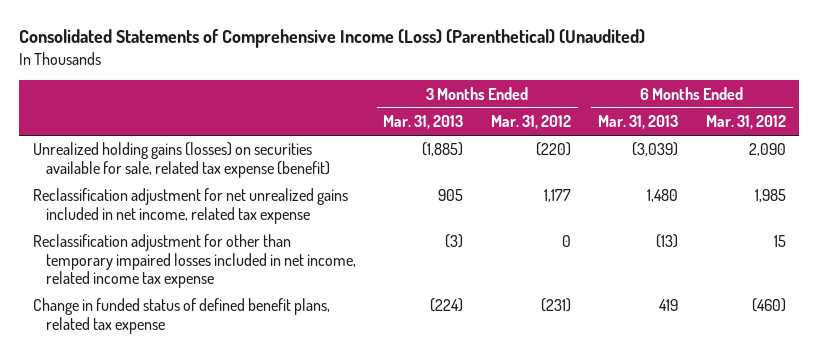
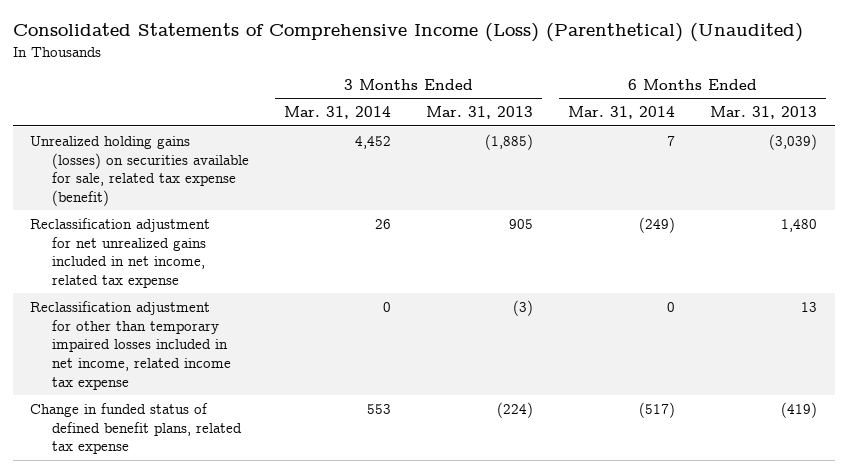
- | 3 Months Ended Mar. 31, 2013 | 3 Months Ended Mar. 31, 2012 | 6 Months Ended Mar. 31, 2013 | 6 Months Ended Mar. 31, 2012
+ | 3 Months Ended Mar. 31, 2014 | 3 Months Ended Mar. 31, 2013 | 6 Months Ended Mar. 31, 2014 | 6 Months Ended Mar. 31, 2013
- Reclassification adjustment for other than temporary impaired losses included in net income, related income tax expense | (3) | 0 | (13) | 15
- Change in funded status of defined benefit plans, related tax expense | (224) | (231) | 419 | (460)
+ Reclassification adjustment for other than temporary impaired losses included in net income, related income tax expense | 0 | (3) | 0 | 13
+ Change in funded status of defined benefit plans, related tax expense | 553 | (224) | (517) | (419)

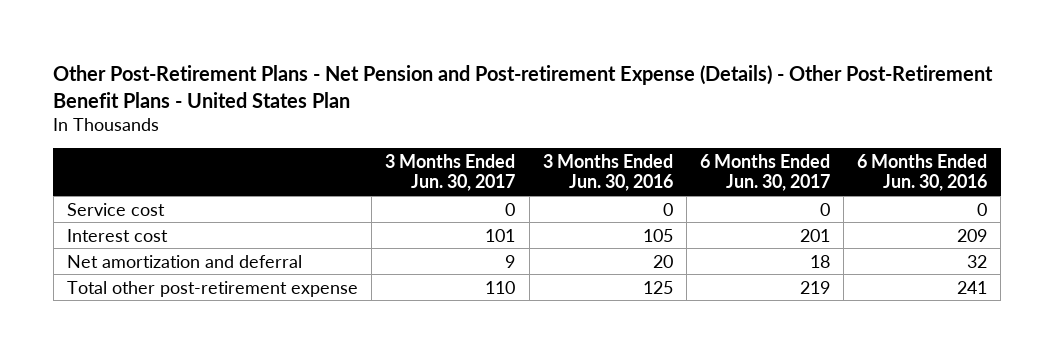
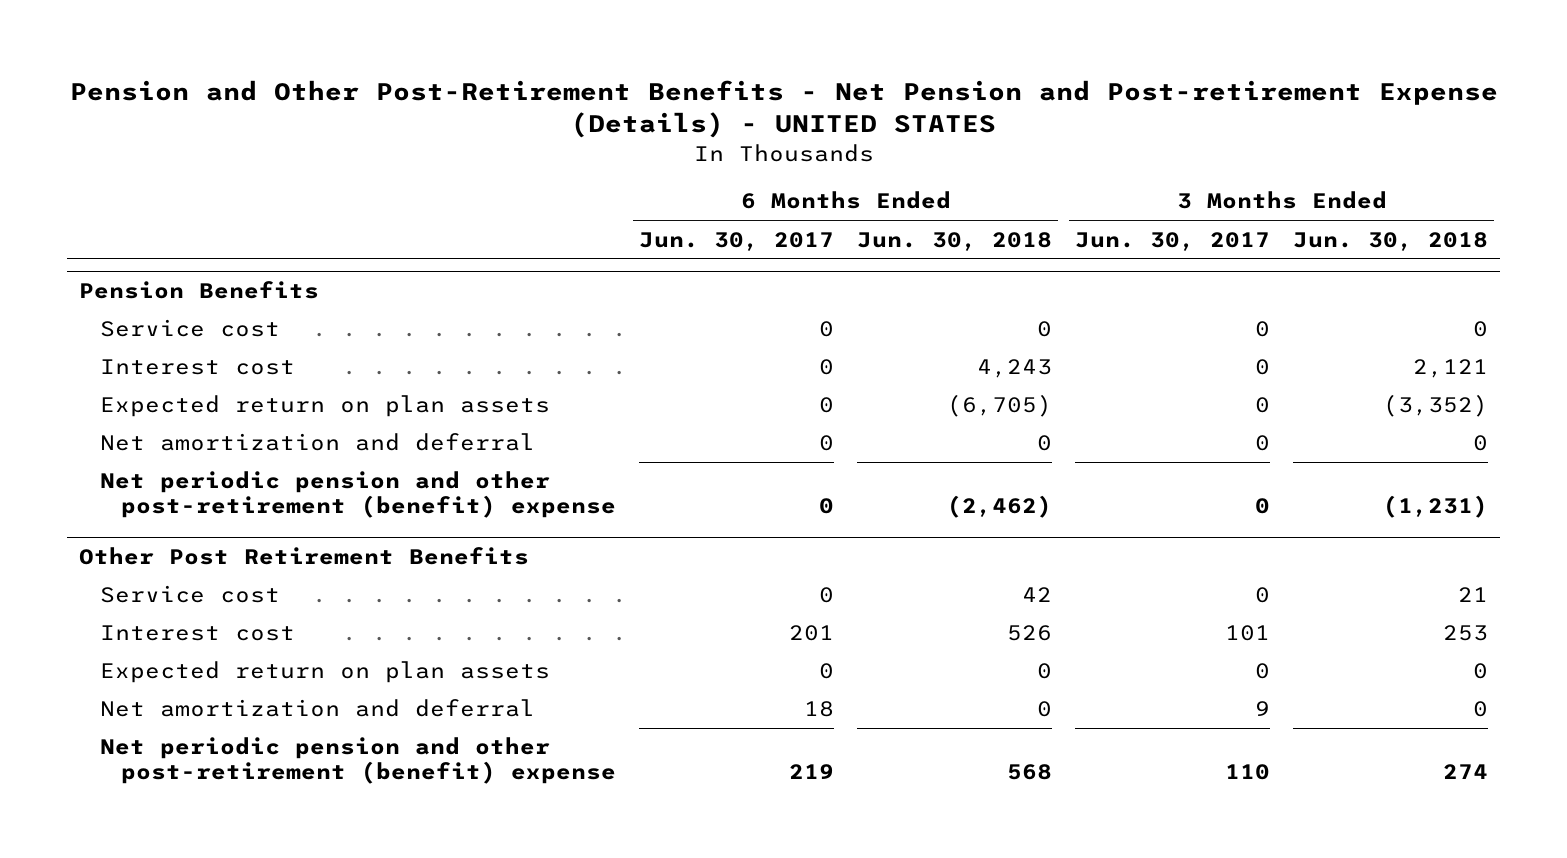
- Other Post-Retirement Plans - Net Pension and Post-retirement Expense (Details) - Other Post-Retirement Benefit Plans - United States Plan
+ Pension and Other Post-Retirement Benefits - Net Pension and Post-retirement Expense (Details) - UNITED STATES
- | 3 Months Ended Jun. 30, 2017 | 3 Months Ended Jun. 30, 2016 | 6 Months Ended Jun. 30, 2017 | 6 Months Ended Jun. 30, 2016
+ | 6 Months Ended Jun. 30, 2017 | 6 Months Ended Jun. 30, 2018 | 3 Months Ended Jun. 30, 2017 | 3 Months Ended Jun. 30, 2018
+ Pension Benefits
+ Interest cost | 0 | 4,243 | 0 | 2,121
+ Expected return on plan assets | 0 | (6,705) | 0 | (3,352)
+ Net amortization and deferral | 0 | 0 | 0 | 0
+ Net periodic pension and other post-retirement (benefit) expense | 0 | (2,462) | 0 | (1,231)
+ Other Post Retirement Benefits
+ Service cost | 0 | 42 | 0 | 21
+ Expected return on plan assets | 0 | 0 | 0 | 0
- Total other post-retirement expense | 110 | 125 | 219 | 241
+ Net periodic pension and other post-retirement (benefit) expense | 219 | 568 | 110 | 274

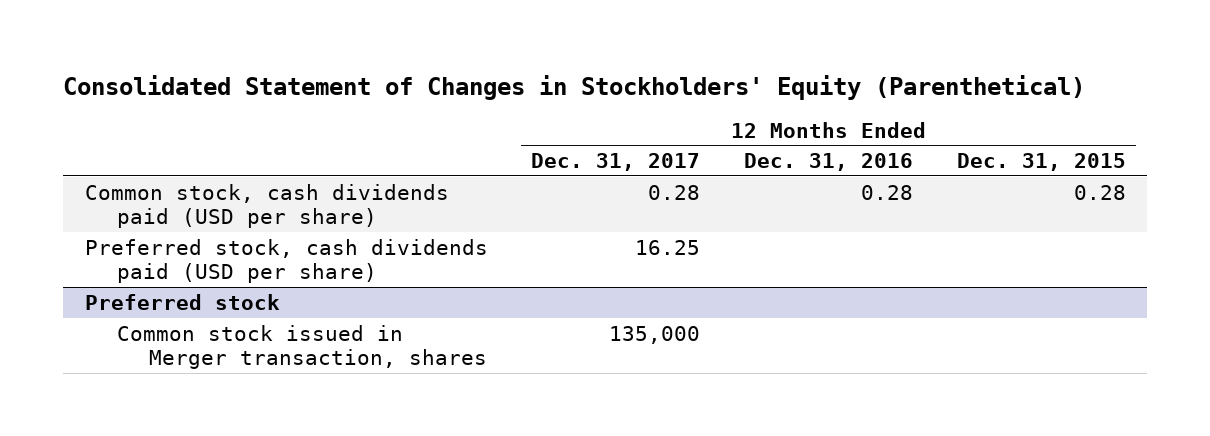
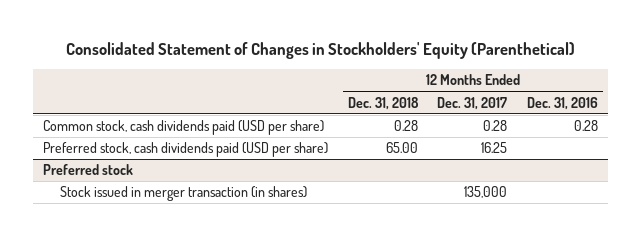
- | 12 Months Ended Dec. 31, 2017 | 12 Months Ended Dec. 31, 2016 | 12 Months Ended Dec. 31, 2015
+ | 12 Months Ended Dec. 31, 2018 | 12 Months Ended Dec. 31, 2017 | 12 Months Ended Dec. 31, 2016
@ Preferred stock
- Common stock issued in Merger transaction, shares | 135,000 | |
+ Stock issued in merger transaction (in shares) | | 135,000 |

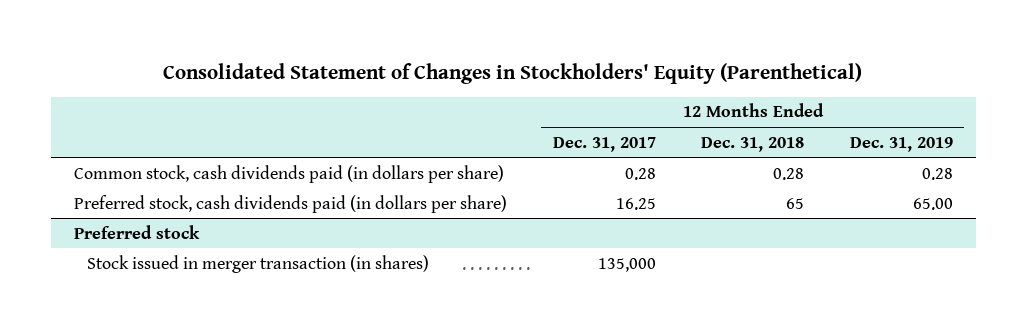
- | 12 Months Ended Dec. 31, 2018 | 12 Months Ended Dec. 31, 2017 | 12 Months Ended Dec. 31, 2016
+ | 12 Months Ended Dec. 31, 2017 | 12 Months Ended Dec. 31, 2018 | 12 Months Ended Dec. 31, 2019
- Common stock, cash dividends paid (USD per share) | 0.28 | 0.28 | 0.28
- Preferred stock, cash dividends paid (USD per share) | 65.00 | 16.25 |
+ Common stock, cash dividends paid (in dollars per share) | 0.28 | 0.28 | 0.28
+ Preferred stock, cash dividends paid (in dollars per share) | 16.25 | 65 | 65.00

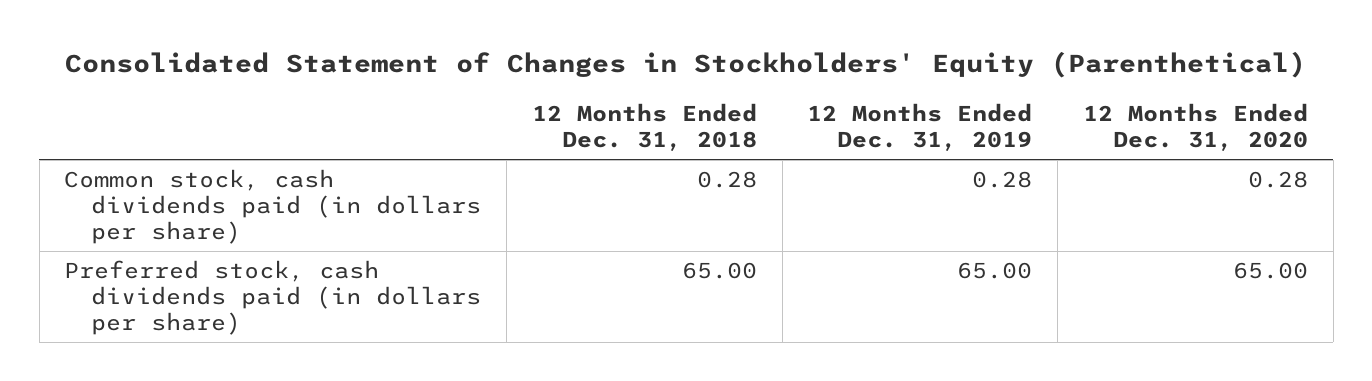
- | 12 Months Ended Dec. 31, 2017 | 12 Months Ended Dec. 31, 2018 | 12 Months Ended Dec. 31, 2019
+ | 12 Months Ended Dec. 31, 2018 | 12 Months Ended Dec. 31, 2019 | 12 Months Ended Dec. 31, 2020
- Preferred stock, cash dividends paid (in dollars per share) | 16.25 | 65 | 65.00
- Preferred stock
- Stock issued in merger transaction (in shares) | 135,000 | |
+ Preferred stock, cash dividends paid (in dollars per share) | 65.00 | 65.00 | 65.00

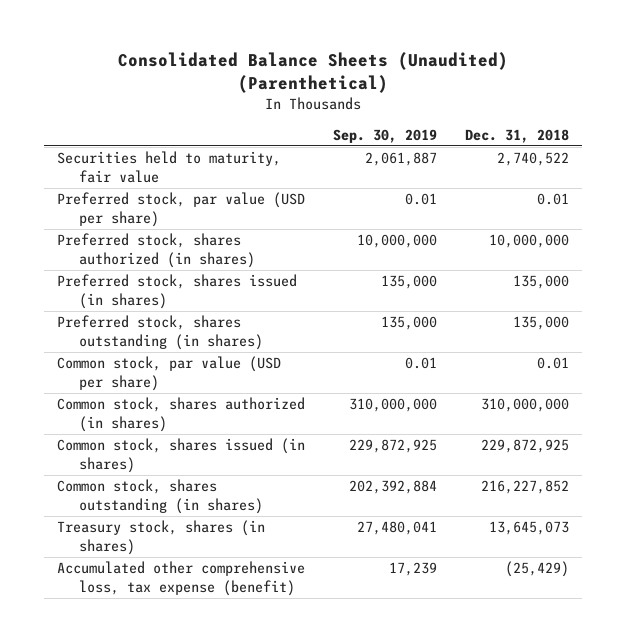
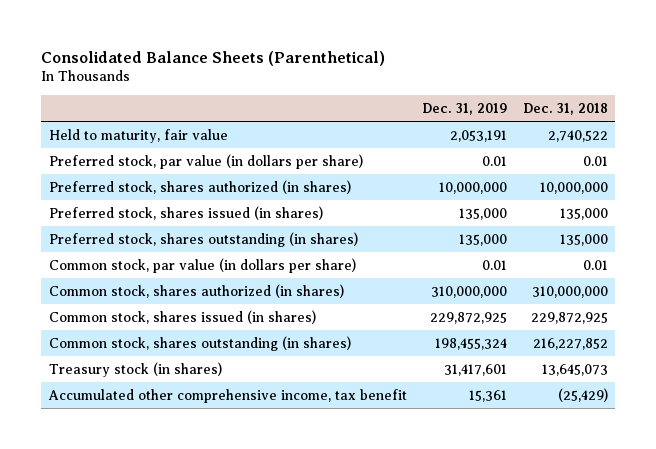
- Consolidated Balance Sheets (Unaudited) (Parenthetical)
+ Consolidated Balance Sheets (Parenthetical)
- | Sep. 30, 2019 | Dec. 31, 2018
+ | Dec. 31, 2019 | Dec. 31, 2018
- Securities held to maturity, fair value | 2,061,887 | 2,740,522
- Preferred stock, par value (USD per share) | 0.01 | 0.01
+ Held to maturity, fair value | 2,053,191 | 2,740,522
+ Preferred stock, par value (in dollars per share) | 0.01 | 0.01
- Common stock, par value (USD per share) | 0.01 | 0.01
+ Common stock, par value (in dollars per share) | 0.01 | 0.01
- Treasury stock, shares (in shares) | 27,480,041 | 13,645,073
- Accumulated other comprehensive loss, tax expense (benefit) | 17,239 | (25,429)
+ Treasury stock (in shares) | 31,417,601 | 13,645,073
+ Accumulated other comprehensive income, tax benefit | 15,361 | (25,429)

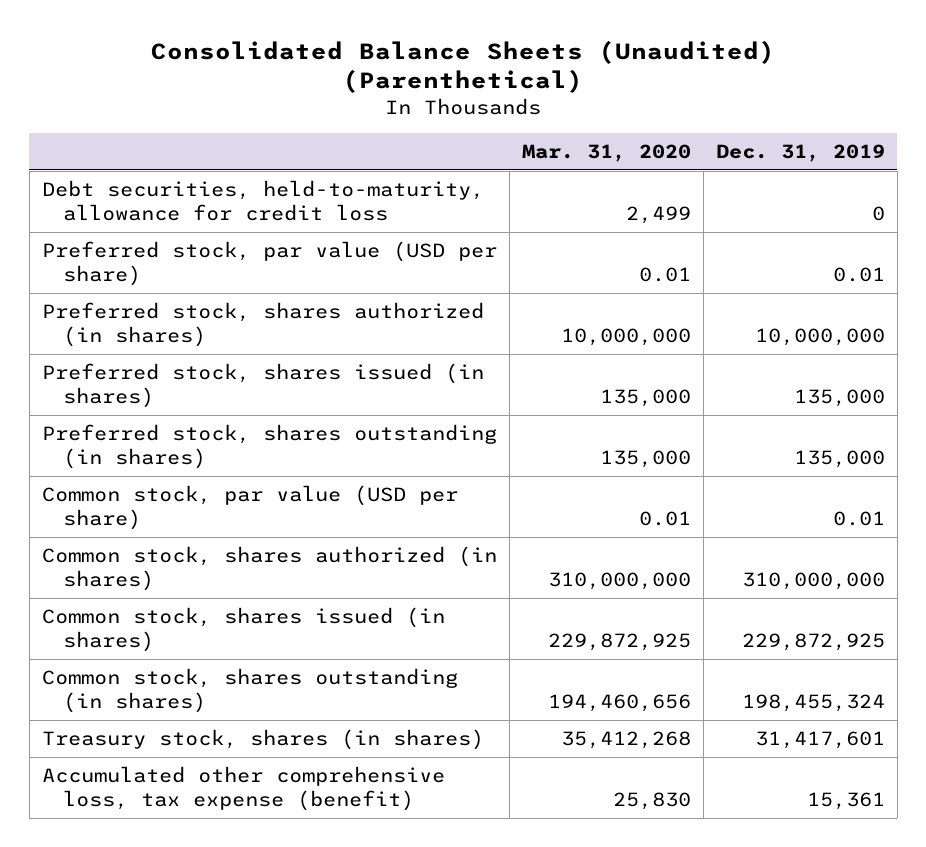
- Consolidated Balance Sheets (Parenthetical)
+ Consolidated Balance Sheets (Unaudited) (Parenthetical)
- | Dec. 31, 2019 | Dec. 31, 2018
+ | Mar. 31, 2020 | Dec. 31, 2019
- Held to maturity, fair value | 2,053,191 | 2,740,522
- Preferred stock, par value (in dollars per share) | 0.01 | 0.01
+ Debt securities, held-to-maturity, allowance for credit loss | 2,499 | 0
+ Preferred stock, par value (USD per share) | 0.01 | 0.01
- Common stock, par value (in dollars per share) | 0.01 | 0.01
+ Common stock, par value (USD per share) | 0.01 | 0.01
- Treasury stock (in shares) | 31,417,601 | 13,645,073
- Accumulated other comprehensive income, tax benefit | 15,361 | (25,429)
+ Treasury stock, shares (in shares) | 35,412,268 | 31,417,601
+ Accumulated other comprehensive loss, tax expense (benefit) | 25,830 | 15,361

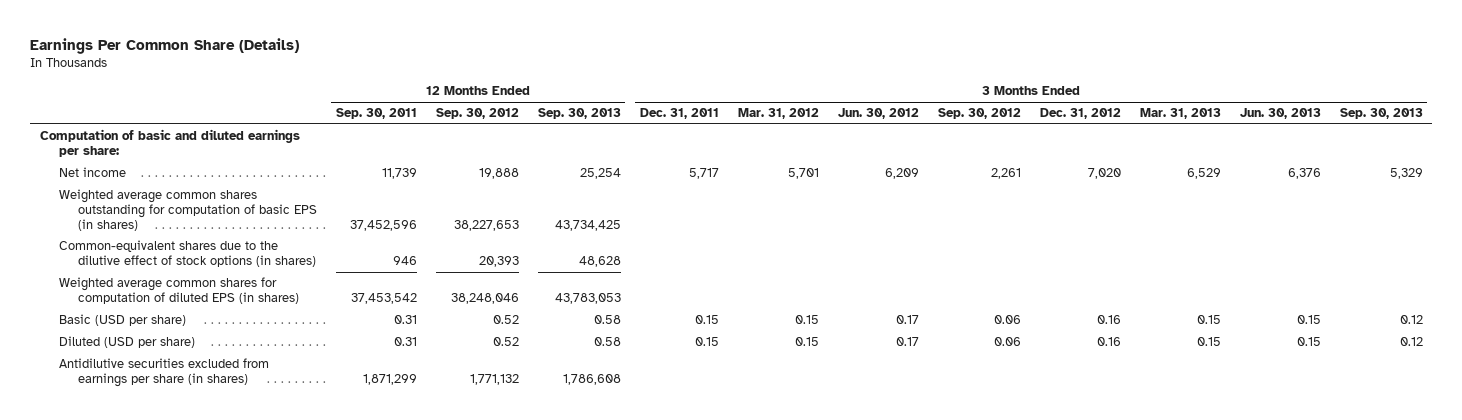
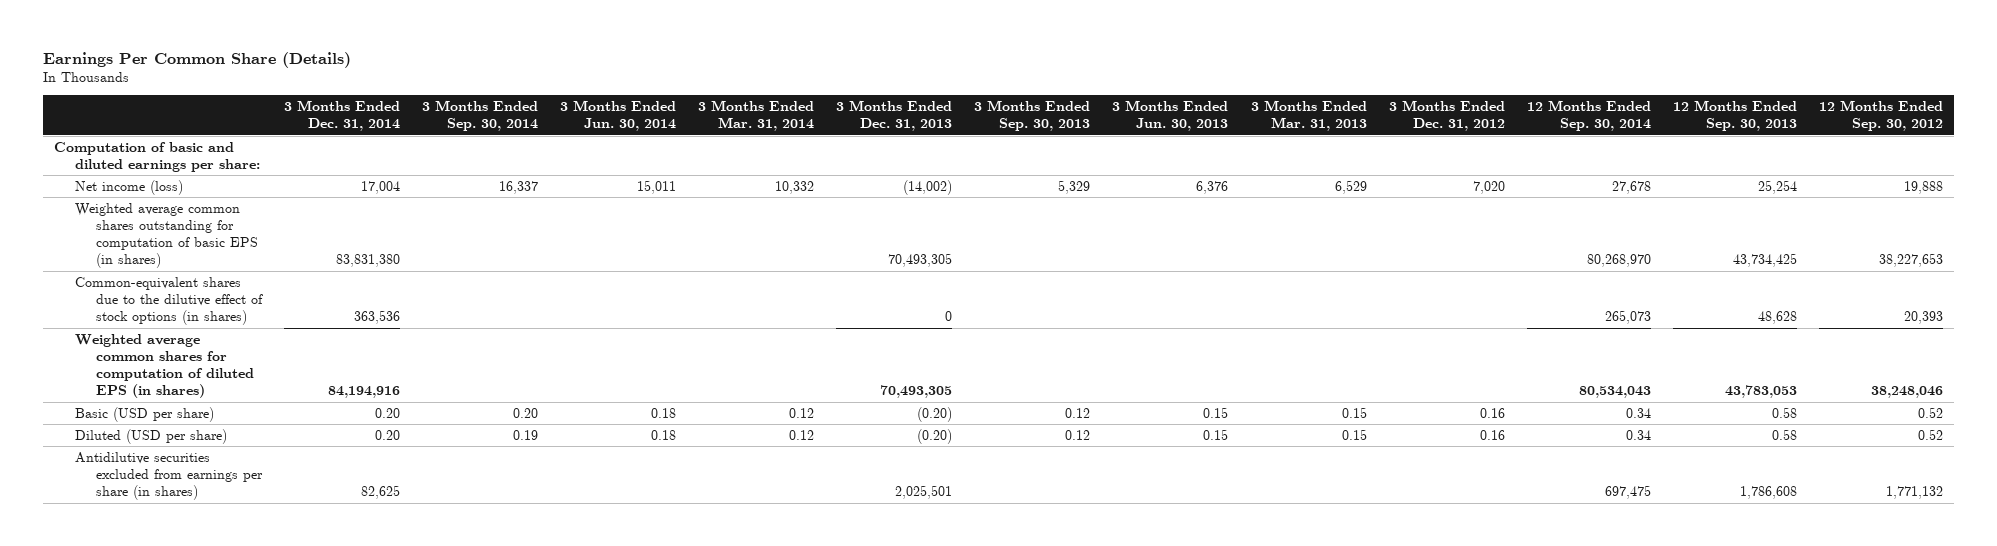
- | 12 Months Ended Sep. 30, 2011 | 12 Months Ended Sep. 30, 2012 | 12 Months Ended Sep. 30, 2013 | 3 Months Ended Dec. 31, 2011 | 3 Months Ended Mar. 31, 2012 | 3 Months Ended Jun. 30, 2012 | 3 Months Ended Sep. 30, 2012 | 3 Months Ended Dec. 31, 2012 | 3 Months Ended Mar. 31, 2013 | 3 Months Ended Jun. 30, 2013 | 3 Months Ended Sep. 30, 2013
+ | 3 Months Ended Dec. 31, 2014 | 3 Months Ended Sep. 30, 2014 | 3 Months Ended Jun. 30, 2014 | 3 Months Ended Mar. 31, 2014 | 3 Months Ended Dec. 31, 2013 | 3 Months Ended Sep. 30, 2013 | 3 Months Ended Jun. 30, 2013 | 3 Months Ended Mar. 31, 2013 | 3 Months Ended Dec. 31, 2012 | 12 Months Ended Sep. 30, 2014 | 12 Months Ended Sep. 30, 2013 | 12 Months Ended Sep. 30, 2012
- Net income | 11,739 | 19,888 | 25,254 | 5,717 | 5,701 | 6,209 | 2,261 | 7,020 | 6,529 | 6,376 | 5,329
+ Net income (loss) | 17,004 | 16,337 | 15,011 | 10,332 | (14,002) | 5,329 | 6,376 | 6,529 | 7,020 | 27,678 | 25,254 | 19,888

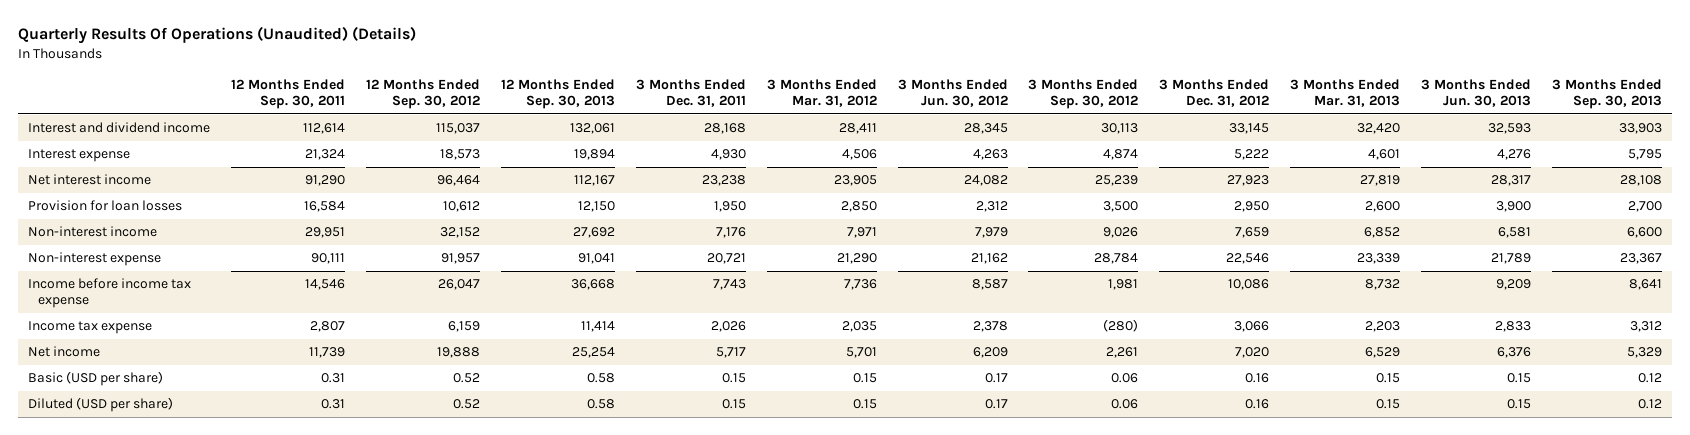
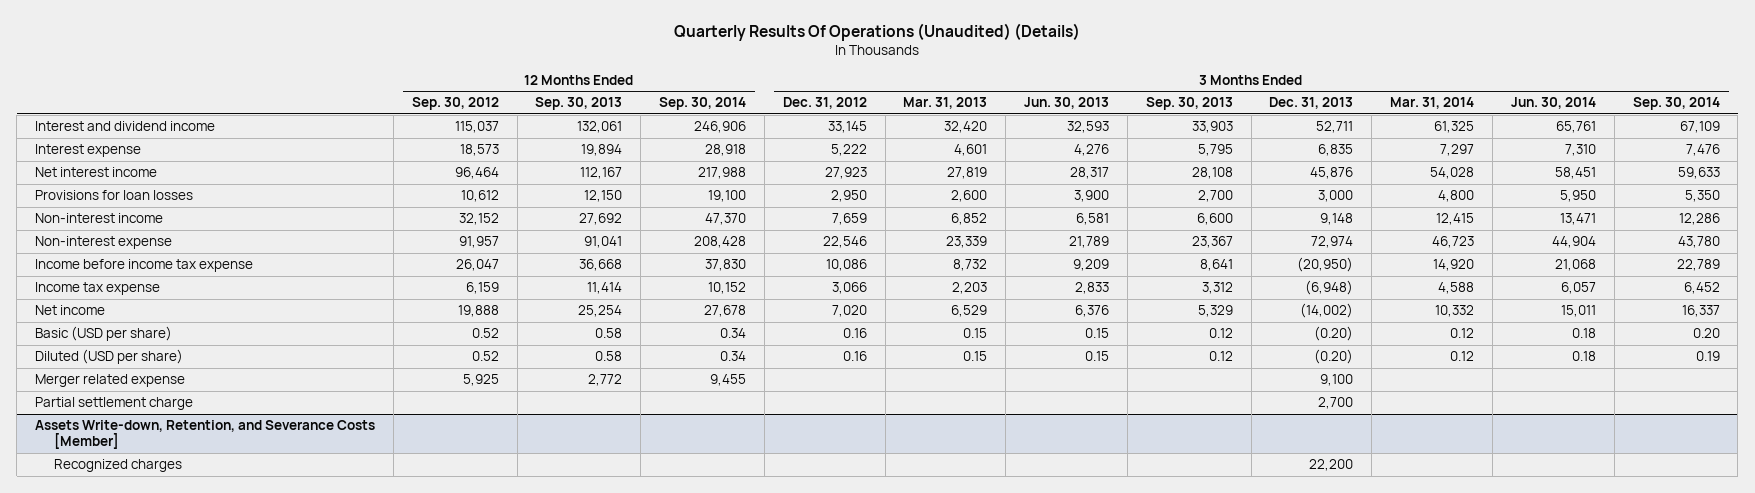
- | 12 Months Ended Sep. 30, 2011 | 12 Months Ended Sep. 30, 2012 | 12 Months Ended Sep. 30, 2013 | 3 Months Ended Dec. 31, 2011 | 3 Months Ended Mar. 31, 2012 | 3 Months Ended Jun. 30, 2012 | 3 Months Ended Sep. 30, 2012 | 3 Months Ended Dec. 31, 2012 | 3 Months Ended Mar. 31, 2013 | 3 Months Ended Jun. 30, 2013 | 3 Months Ended Sep. 30, 2013
+ | 12 Months Ended Sep. 30, 2012 | 12 Months Ended Sep. 30, 2013 | 12 Months Ended Sep. 30, 2014 | 3 Months Ended Dec. 31, 2012 | 3 Months Ended Mar. 31, 2013 | 3 Months Ended Jun. 30, 2013 | 3 Months Ended Sep. 30, 2013 | 3 Months Ended Dec. 31, 2013 | 3 Months Ended Mar. 31, 2014 | 3 Months Ended Jun. 30, 2014 | 3 Months Ended Sep. 30, 2014
- Provision for loan losses | 16,584 | 10,612 | 12,150 | 1,950 | 2,850 | 2,312 | 3,500 | 2,950 | 2,600 | 3,900 | 2,700
+ Provisions for loan losses | 10,612 | 12,150 | 19,100 | 2,950 | 2,600 | 3,900 | 2,700 | 3,000 | 4,800 | 5,950 | 5,350
+ Merger related expense | 5,925 | 2,772 | 9,455 | | | | | 9,100 | | |
+ Partial settlement charge | | | | | | | | 2,700 | | |
+ Assets Write-down, Retention, and Severance Costs [Member]
+ Recognized charges | | | | | | | | 22,200 | | |

